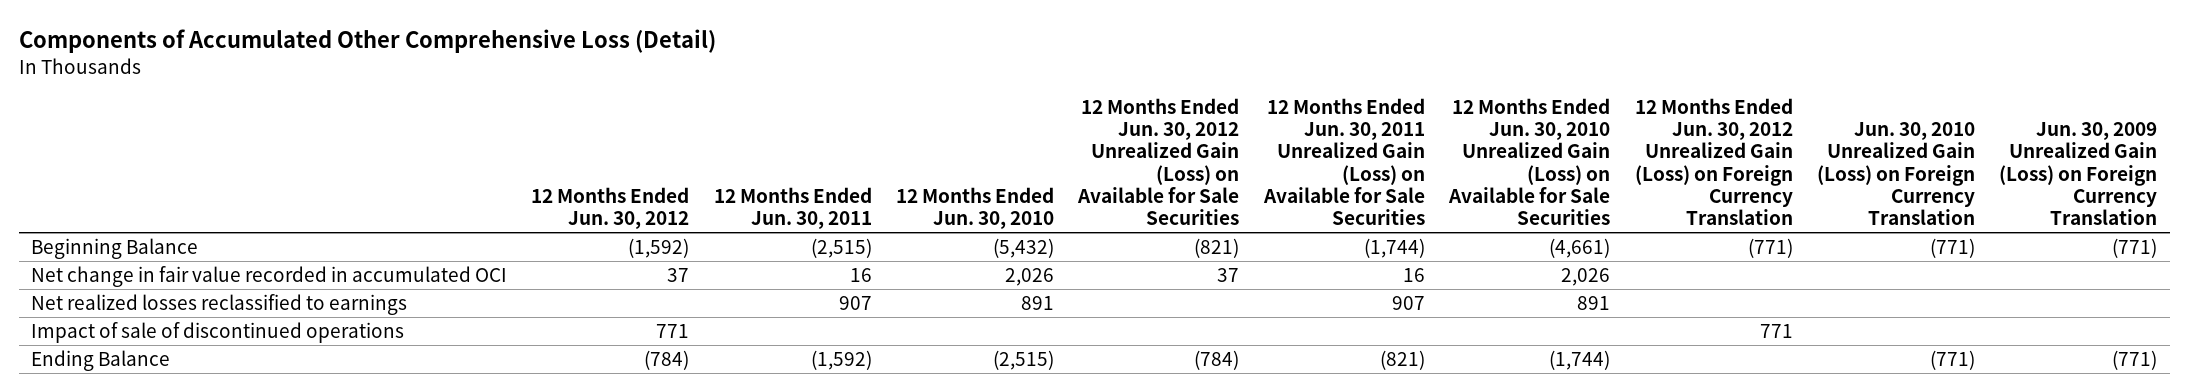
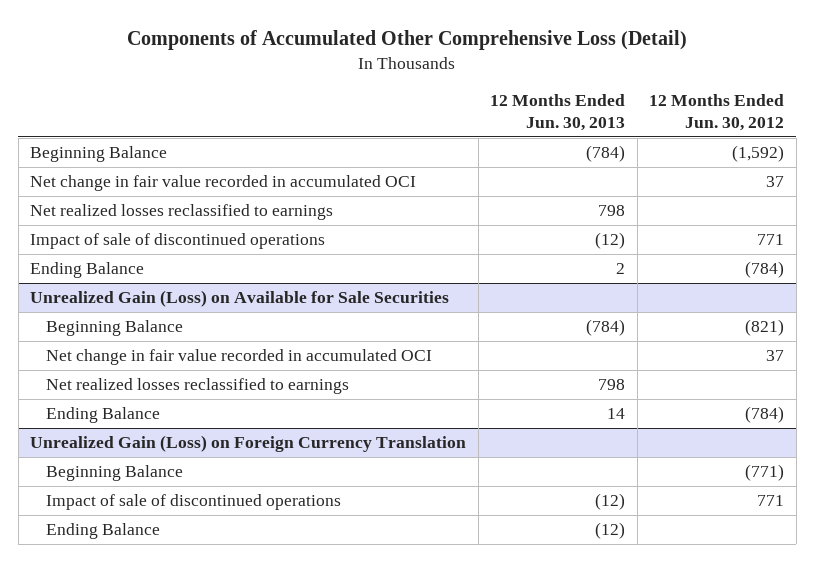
- | 12 Months Ended Jun. 30, 2012 | 12 Months Ended Jun. 30, 2011 | 12 Months Ended Jun. 30, 2010 | 12 Months Ended Jun. 30, 2012 Unrealized Gain (Loss) on Available for Sale Securities | 12 Months Ended Jun. 30, 2011 Unrealized Gain (Loss) on Available for Sale Securities | 12 Months Ended Jun. 30, 2010 Unrealized Gain (Loss) on Available for Sale Securities | 12 Months Ended Jun. 30, 2012 Unrealized Gain (Loss) on Foreign Currency Translation | Jun. 30, 2010 Unrealized Gain (Loss) on Foreign Currency Translation | Jun. 30, 2009 Unrealized Gain (Loss) on Foreign Currency Translation
+ | 12 Months Ended Jun. 30, 2013 | 12 Months Ended Jun. 30, 2012
+ Unrealized Gain (Loss) on Available for Sale Securities
+ Beginning Balance | (784) | (821)
+ Net change in fair value recorded in accumulated OCI | | 37
+ Net realized losses reclassified to earnings | 798 |
+ Ending Balance | 14 | (784)
+ Unrealized Gain (Loss) on Foreign Currency Translation
+ Beginning Balance | | (771)
+ Impact of sale of discontinued operations | (12) | 771
+ Ending Balance | (12) |

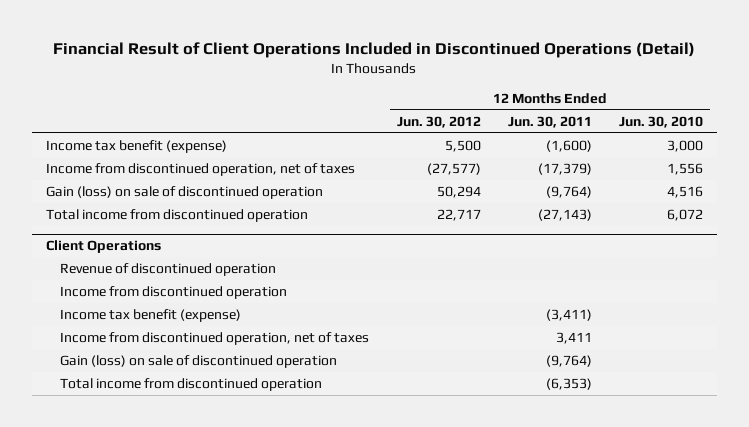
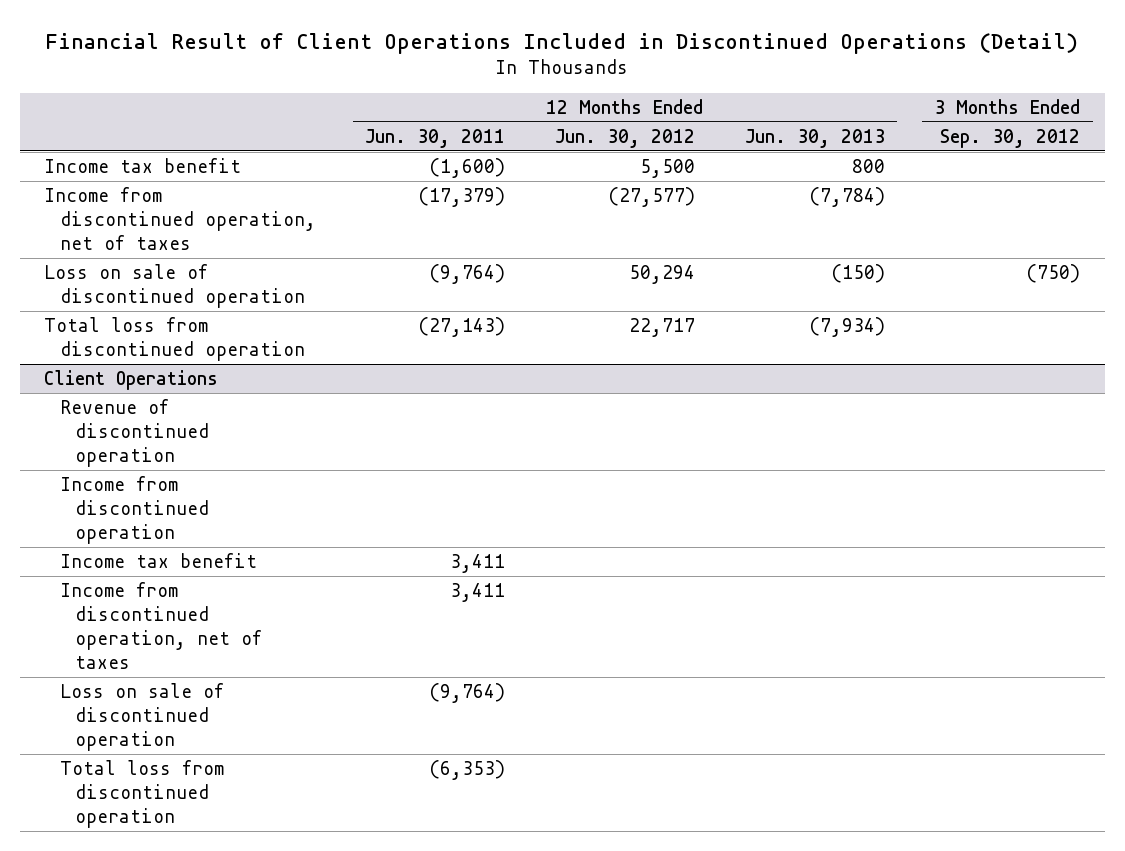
- | 12 Months Ended Jun. 30, 2012 | 12 Months Ended Jun. 30, 2011 | 12 Months Ended Jun. 30, 2010
+ | 12 Months Ended Jun. 30, 2011 | 12 Months Ended Jun. 30, 2012 | 12 Months Ended Jun. 30, 2013 | 3 Months Ended Sep. 30, 2012
- Income tax benefit (expense) | 5,500 | (1,600) | 3,000
+ Income tax benefit | (1,600) | 5,500 | 800 |
- Gain (loss) on sale of discontinued operation | 50,294 | (9,764) | 4,516
- Total income from discontinued operation | 22,717 | (27,143) | 6,072
+ Loss on sale of discontinued operation | (9,764) | 50,294 | (150) | (750)
+ Total loss from discontinued operation | (27,143) | 22,717 | (7,934) |
@ Client Operations
- Income tax benefit (expense) | | (3,411) |
+ Income tax benefit | 3,411 | | |
- Gain (loss) on sale of discontinued operation | | (9,764) |
- Total income from discontinued operation | | (6,353) |
+ Loss on sale of discontinued operation | (9,764) | | |
+ Total loss from discontinued operation | (6,353) | | |

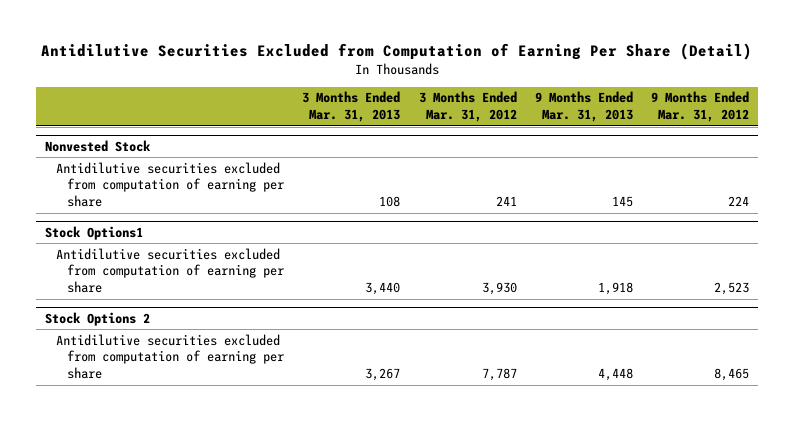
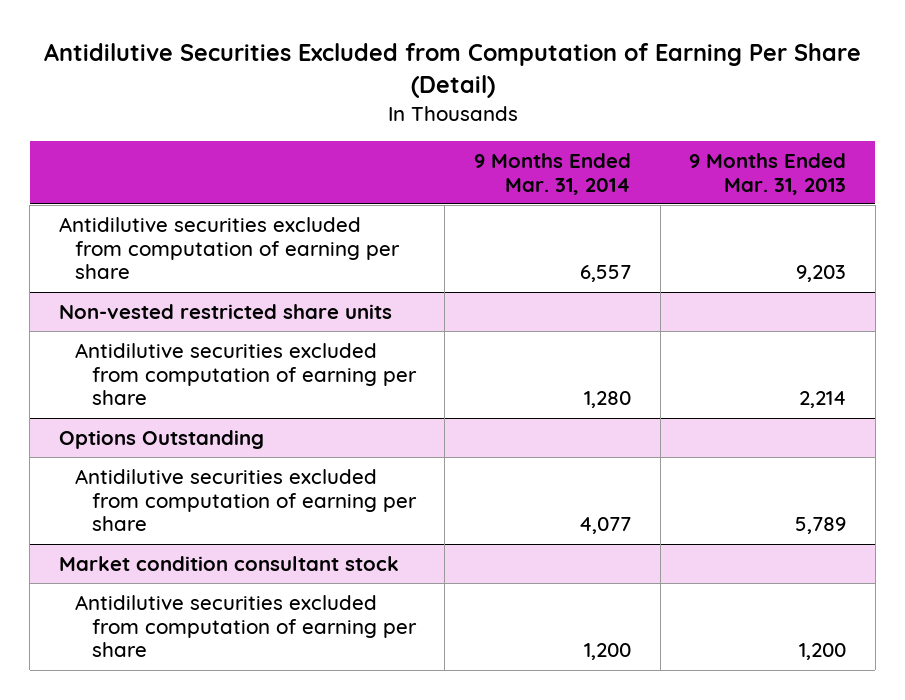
- | 3 Months Ended Mar. 31, 2013 | 3 Months Ended Mar. 31, 2012 | 9 Months Ended Mar. 31, 2013 | 9 Months Ended Mar. 31, 2012
+ | 9 Months Ended Mar. 31, 2014 | 9 Months Ended Mar. 31, 2013
- Nonvested Stock
- Antidilutive securities excluded from computation of earning per share | 108 | 241 | 145 | 224
- Stock Options1
- Antidilutive securities excluded from computation of earning per share | 3,440 | 3,930 | 1,918 | 2,523
- Stock Options 2
- Antidilutive securities excluded from computation of earning per share | 3,267 | 7,787 | 4,448 | 8,465
+ Antidilutive securities excluded from computation of earning per share | 6,557 | 9,203
+ Non-vested restricted share units
+ Antidilutive securities excluded from computation of earning per share | 1,280 | 2,214
+ Options Outstanding
+ Antidilutive securities excluded from computation of earning per share | 4,077 | 5,789
+ Market condition consultant stock
+ Antidilutive securities excluded from computation of earning per share | 1,200 | 1,200

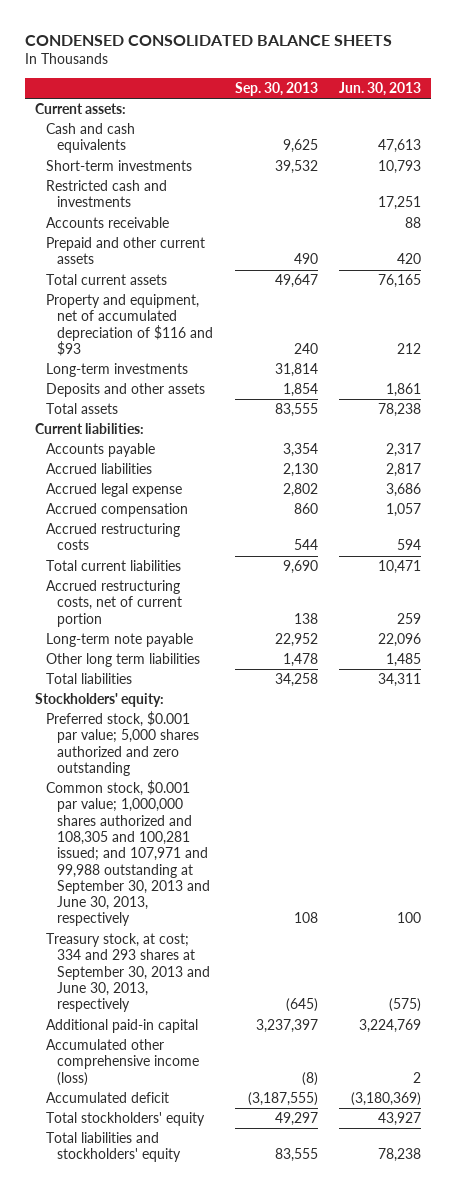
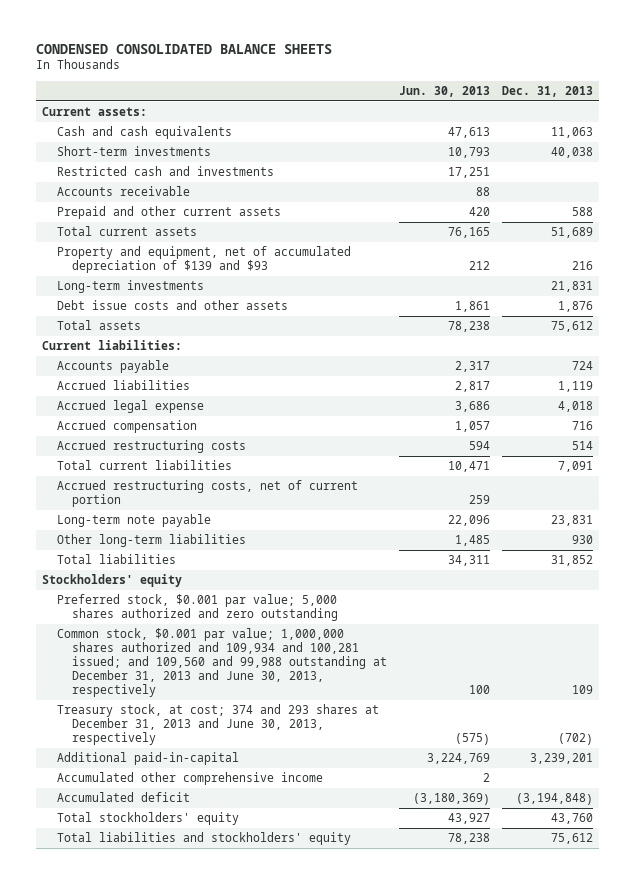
- | Sep. 30, 2013 | Jun. 30, 2013
+ | Jun. 30, 2013 | Dec. 31, 2013
- Property and equipment, net of accumulated depreciation of $116 and $93 | 240 | 212
+ Property and equipment, net of accumulated depreciation of $139 and $93 | 212 | 216
- Deposits and other assets | 1,854 | 1,861
+ Debt issue costs and other assets | 1,861 | 1,876
- Other long term liabilities | 1,478 | 1,485
+ Other long-term liabilities | 1,485 | 930
- Stockholders' equity:
+ Stockholders' equity
- Common stock, $0.001 par value; 1,000,000 shares authorized and 108,305 and 100,281 issued; and 107,971 and 99,988 outstanding at September 30, 2013 and June 30, 2013, respectively | 108 | 100
- Treasury stock, at cost; 334 and 293 shares at September 30, 2013 and June 30, 2013, respectively | (645) | (575)
- Additional paid-in capital | 3,237,397 | 3,224,769
- Accumulated other comprehensive income (loss) | (8) | 2
+ Common stock, $0.001 par value; 1,000,000 shares authorized and 109,934 and 100,281 issued; and 109,560 and 99,988 outstanding at December 31, 2013 and June 30, 2013, respectively | 100 | 109
+ Treasury stock, at cost; 374 and 293 shares at December 31, 2013 and June 30, 2013, respectively | (575) | (702)
+ Additional paid-in-capital | 3,224,769 | 3,239,201
+ Accumulated other comprehensive income | 2 |

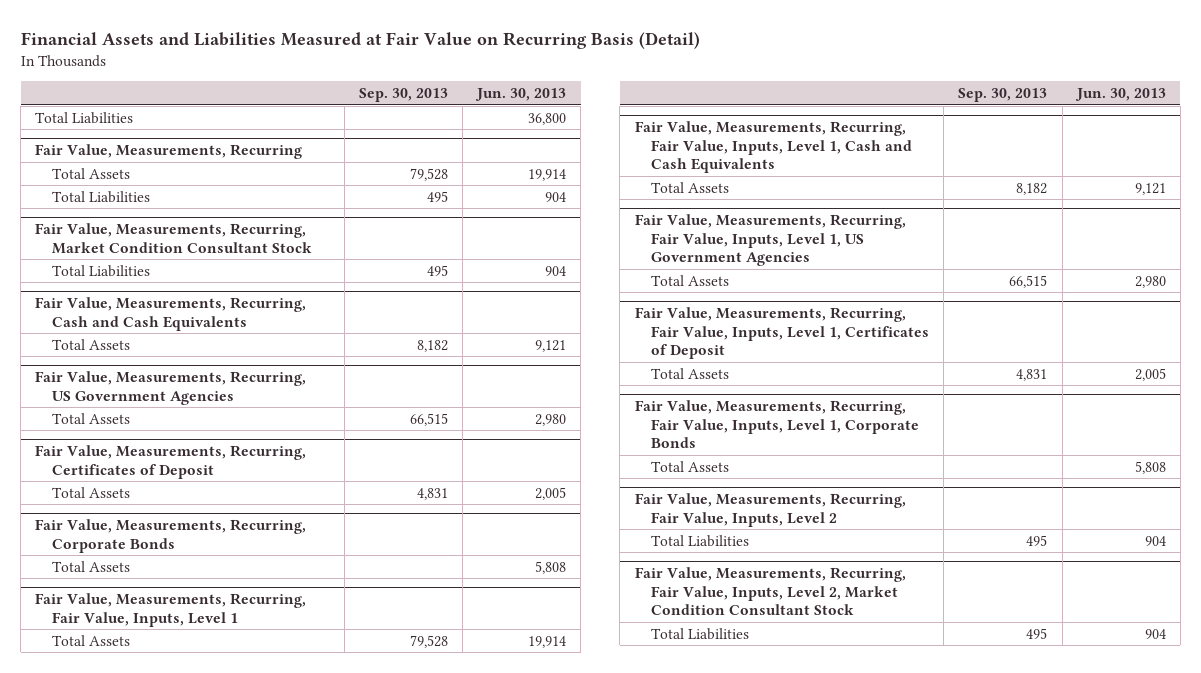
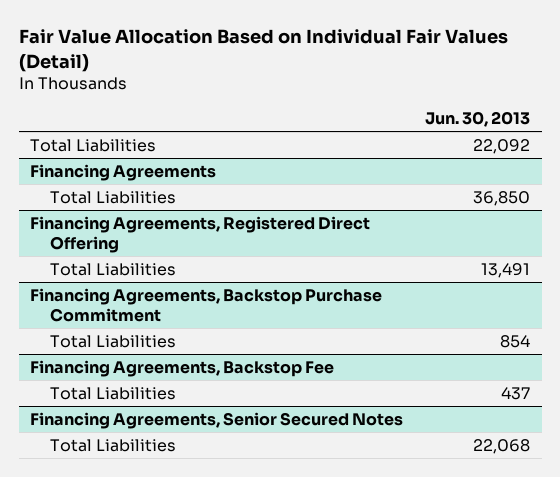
- Financial Assets and Liabilities Measured at Fair Value on Recurring Basis (Detail)
+ Fair Value Allocation Based on Individual Fair Values (Detail)
- | Sep. 30, 2013 | Jun. 30, 2013
+ | Jun. 30, 2013
- Total Liabilities | | 36,800
- Fair Value, Measurements, Recurring
- Total Assets | 79,528 | 19,914
- Total Liabilities | 495 | 904
- Fair Value, Measurements, Recurring, Market Condition Consultant Stock
- Total Liabilities | 495 | 904
- Fair Value, Measurements, Recurring, Cash and Cash Equivalents
- Total Assets | 8,182 | 9,121
- Fair Value, Measurements, Recurring, US Government Agencies
- Total Assets | 66,515 | 2,980
- Fair Value, Measurements, Recurring, Certificates of Deposit
- Total Assets | 4,831 | 2,005
- Fair Value, Measurements, Recurring, Corporate Bonds
- Total Assets | | 5,808
- Fair Value, Measurements, Recurring, Fair Value, Inputs, Level 1
- Total Assets | 79,528 | 19,914
- Fair Value, Measurements, Recurring, Fair Value, Inputs, Level 1, Cash and Cash Equivalents
- Total Assets | 8,182 | 9,121
- Fair Value, Measurements, Recurring, Fair Value, Inputs, Level 1, US Government Agencies
- Total Assets | 66,515 | 2,980
- Fair Value, Measurements, Recurring, Fair Value, Inputs, Level 1, Certificates of Deposit
- Total Assets | 4,831 | 2,005
- Fair Value, Measurements, Recurring, Fair Value, Inputs, Level 1, Corporate Bonds
- Total Assets | | 5,808
- Fair Value, Measurements, Recurring, Fair Value, Inputs, Level 2
- Total Liabilities | 495 | 904
- Fair Value, Measurements, Recurring, Fair Value, Inputs, Level 2, Market Condition Consultant Stock
- Total Liabilities | 495 | 904
+ Total Liabilities | 22,092
+ Financing Agreements
+ Total Liabilities | 36,850
+ Financing Agreements, Registered Direct Offering
+ Total Liabilities | 13,491
+ Financing Agreements, Backstop Purchase Commitment
+ Total Liabilities | 854
+ Financing Agreements, Backstop Fee
+ Total Liabilities | 437
+ Financing Agreements, Senior Secured Notes
+ Total Liabilities | 22,068

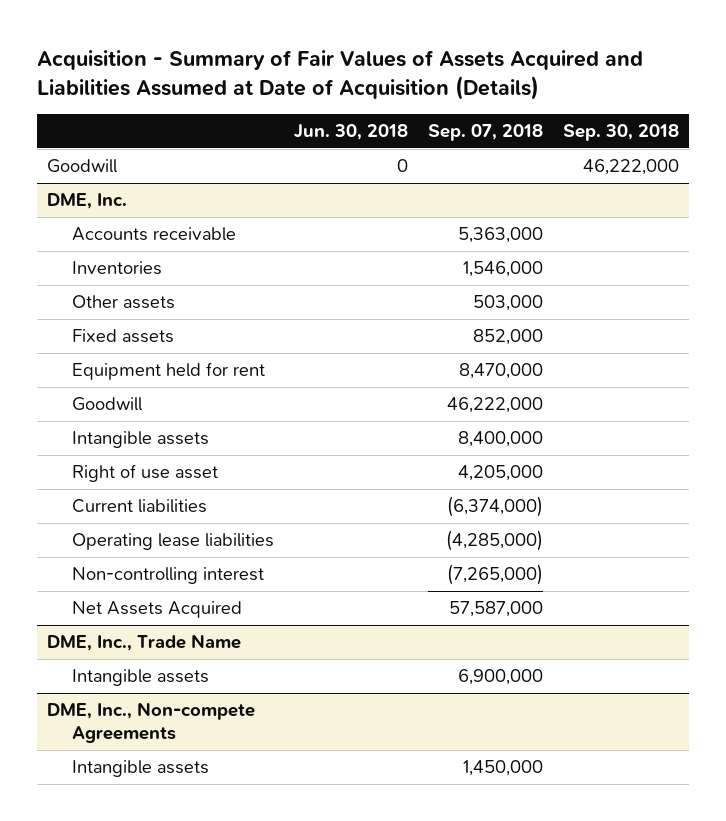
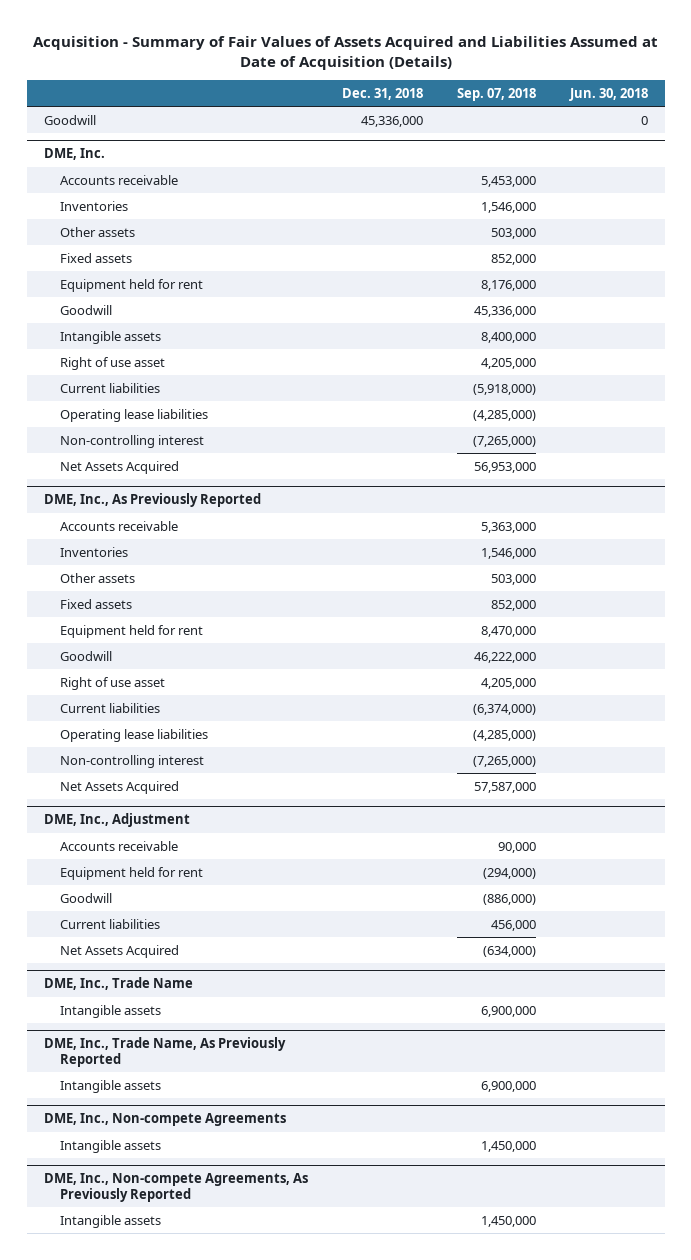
- | Jun. 30, 2018 | Sep. 07, 2018 | Sep. 30, 2018
+ | Dec. 31, 2018 | Sep. 07, 2018 | Jun. 30, 2018
@ DME, Inc.
+ Accounts receivable | | 5,453,000 |
+ Inventories | | 1,546,000 |
+ Other assets | | 503,000 |
+ Fixed assets | | 852,000 |
+ Equipment held for rent | | 8,176,000 |
+ Goodwill | | 45,336,000 |
moved up: Intangible assets | | 8,400,000 |
+ Right of use asset | | 4,205,000 |
+ Current liabilities | | (5,918,000) |
+ Operating lease liabilities | | (4,285,000) |
+ Non-controlling interest | | (7,265,000) |
+ Net Assets Acquired | | 56,953,000 |
+ DME, Inc., As Previously Reported
+ DME, Inc., Adjustment
+ Accounts receivable | | 90,000 |
+ Equipment held for rent | | (294,000) |
+ Goodwill | | (886,000) |
+ Current liabilities | | 456,000 |
+ Net Assets Acquired | | (634,000) |
+ DME, Inc., Trade Name, As Previously Reported
+ Intangible assets | | 6,900,000 |
+ DME, Inc., Non-compete Agreements, As Previously Reported
+ Intangible assets | | 1,450,000 |

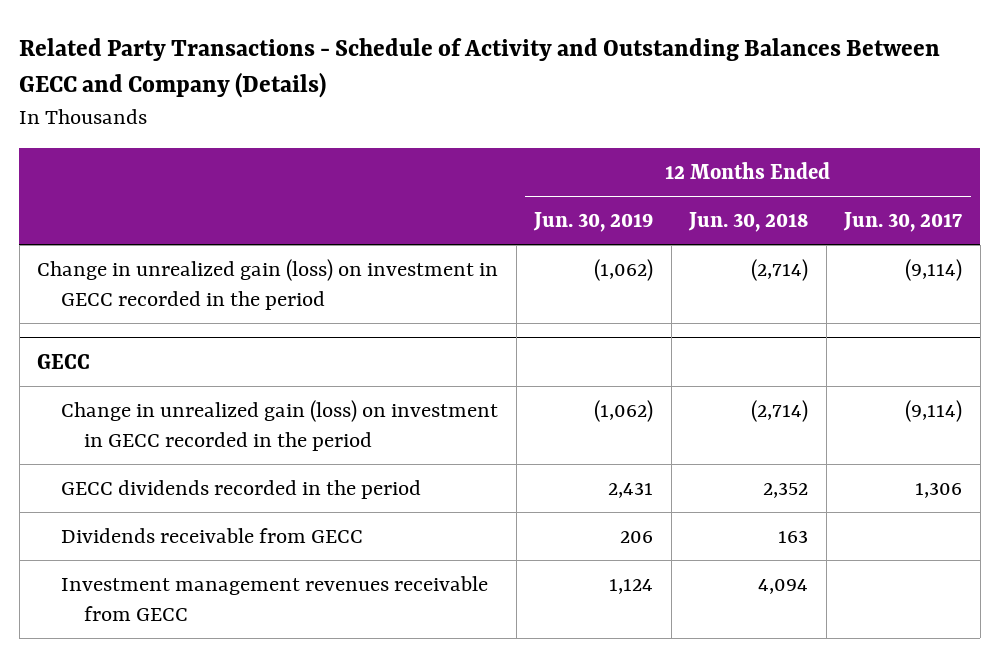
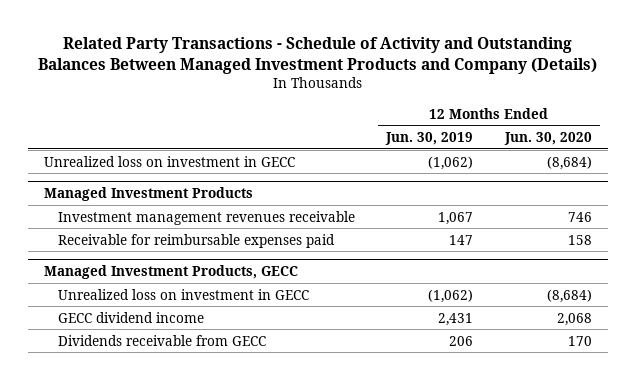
- Related Party Transactions - Schedule of Activity and Outstanding Balances Between GECC and Company (Details)
+ Related Party Transactions - Schedule of Activity and Outstanding Balances Between Managed Investment Products and Company (Details)
- | 12 Months Ended Jun. 30, 2019 | 12 Months Ended Jun. 30, 2018 | 12 Months Ended Jun. 30, 2017
+ | 12 Months Ended Jun. 30, 2019 | 12 Months Ended Jun. 30, 2020
- Change in unrealized gain (loss) on investment in GECC recorded in the period | (1,062) | (2,714) | (9,114)
- GECC
- Change in unrealized gain (loss) on investment in GECC recorded in the period | (1,062) | (2,714) | (9,114)
- GECC dividends recorded in the period | 2,431 | 2,352 | 1,306
+ Unrealized loss on investment in GECC | (1,062) | (8,684)
+ Managed Investment Products
+ Investment management revenues receivable | 1,067 | 746
+ Receivable for reimbursable expenses paid | 147 | 158
+ Managed Investment Products, GECC
+ Unrealized loss on investment in GECC | (1,062) | (8,684)
+ GECC dividend income | 2,431 | 2,068
- Investment management revenues receivable from GECC | 1,124 | 4,094 |

